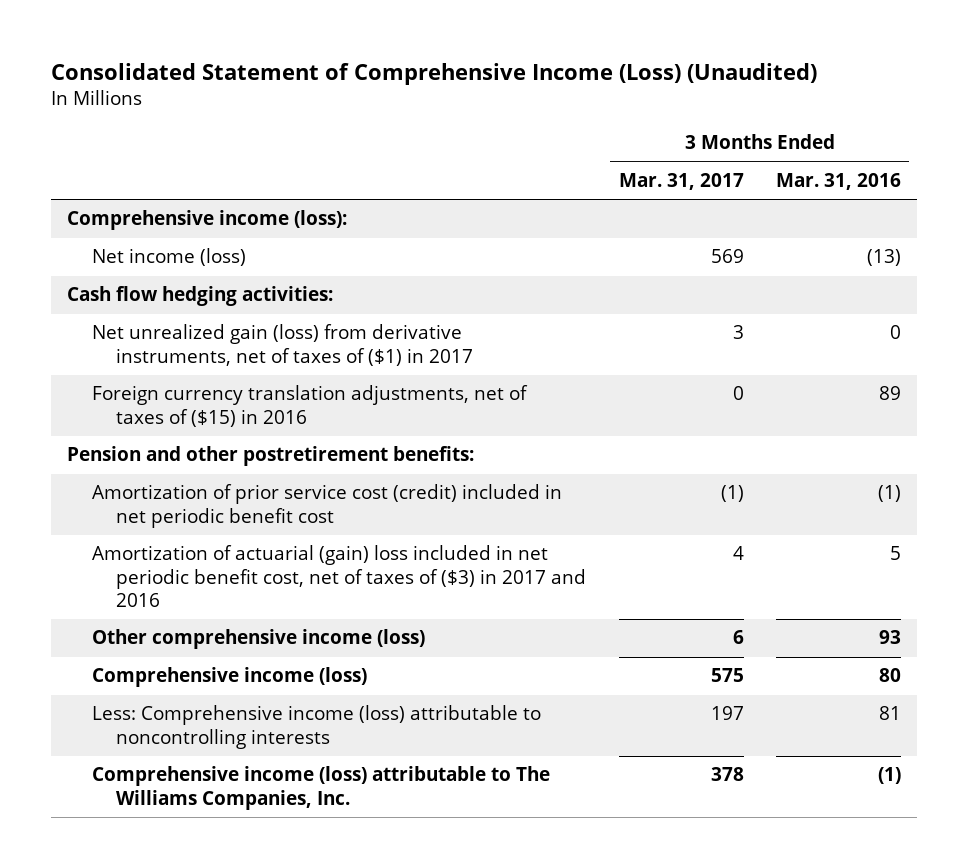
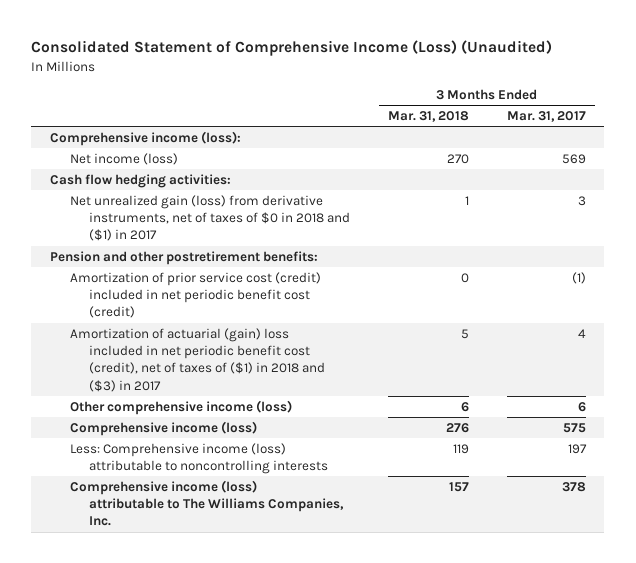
- | 3 Months Ended Mar. 31, 2017 | 3 Months Ended Mar. 31, 2016
+ | 3 Months Ended Mar. 31, 2018 | 3 Months Ended Mar. 31, 2017
- Net unrealized gain (loss) from derivative instruments, net of taxes of ($1) in 2017 | 3 | 0
- Foreign currency translation adjustments, net of taxes of ($15) in 2016 | 0 | 89
+ Net unrealized gain (loss) from derivative instruments, net of taxes of $0 in 2018 and ($1) in 2017 | 1 | 3
- Amortization of prior service cost (credit) included in net periodic benefit cost | (1) | (1)
- Amortization of actuarial (gain) loss included in net periodic benefit cost, net of taxes of ($3) in 2017 and 2016 | 4 | 5
+ Amortization of prior service cost (credit) included in net periodic benefit cost (credit) | 0 | (1)
+ Amortization of actuarial (gain) loss included in net periodic benefit cost (credit), net of taxes of ($1) in 2018 and ($3) in 2017 | 5 | 4

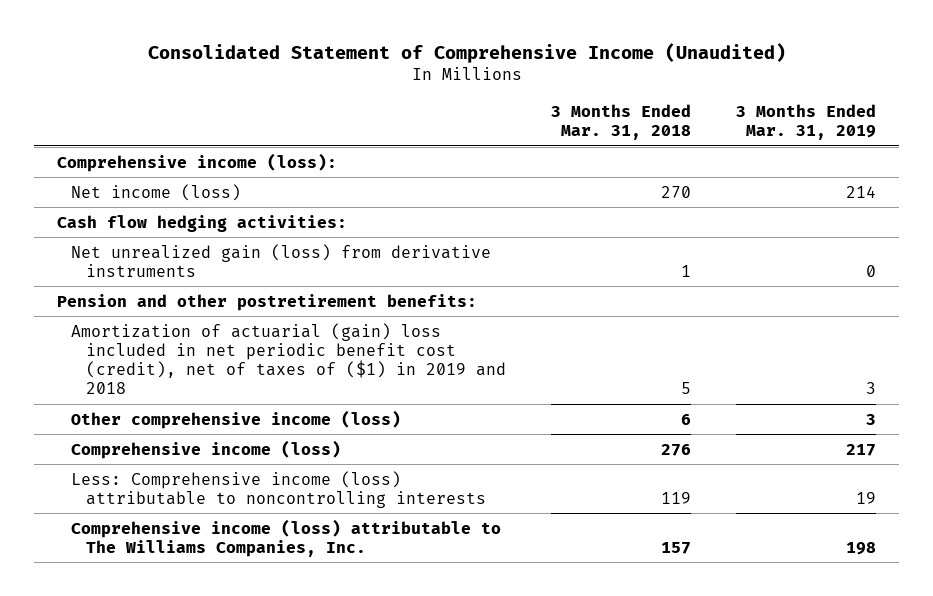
- Consolidated Statement of Comprehensive Income (Loss) (Unaudited)
+ Consolidated Statement of Comprehensive Income (Unaudited)
- | 3 Months Ended Mar. 31, 2018 | 3 Months Ended Mar. 31, 2017
+ | 3 Months Ended Mar. 31, 2018 | 3 Months Ended Mar. 31, 2019
- Net unrealized gain (loss) from derivative instruments, net of taxes of $0 in 2018 and ($1) in 2017 | 1 | 3
+ Net unrealized gain (loss) from derivative instruments | 1 | 0
- Amortization of prior service cost (credit) included in net periodic benefit cost (credit) | 0 | (1)
- Amortization of actuarial (gain) loss included in net periodic benefit cost (credit), net of taxes of ($1) in 2018 and ($3) in 2017 | 5 | 4
+ Amortization of actuarial (gain) loss included in net periodic benefit cost (credit), net of taxes of ($1) in 2019 and 2018 | 5 | 3

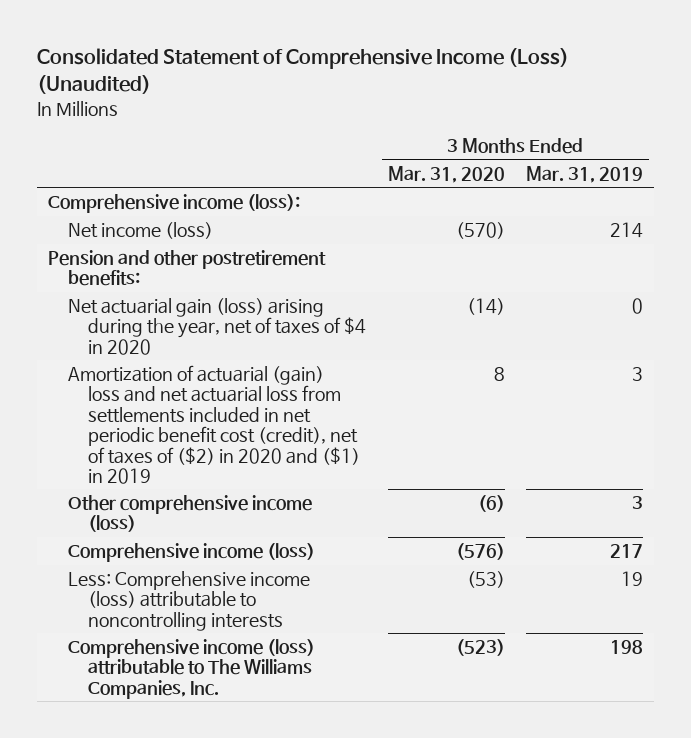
- Consolidated Statement of Comprehensive Income (Unaudited)
+ Consolidated Statement of Comprehensive Income (Loss) (Unaudited)
- | 3 Months Ended Mar. 31, 2018 | 3 Months Ended Mar. 31, 2019
+ | 3 Months Ended Mar. 31, 2020 | 3 Months Ended Mar. 31, 2019
- Cash flow hedging activities:
- Net unrealized gain (loss) from derivative instruments | 1 | 0
- Amortization of actuarial (gain) loss included in net periodic benefit cost (credit), net of taxes of ($1) in 2019 and 2018 | 5 | 3
+ Net actuarial gain (loss) arising during the year, net of taxes of $4 in 2020 | (14) | 0
+ Amortization of actuarial (gain) loss and net actuarial loss from settlements included in net periodic benefit cost (credit), net of taxes of ($2) in 2020 and ($1) in 2019 | 8 | 3

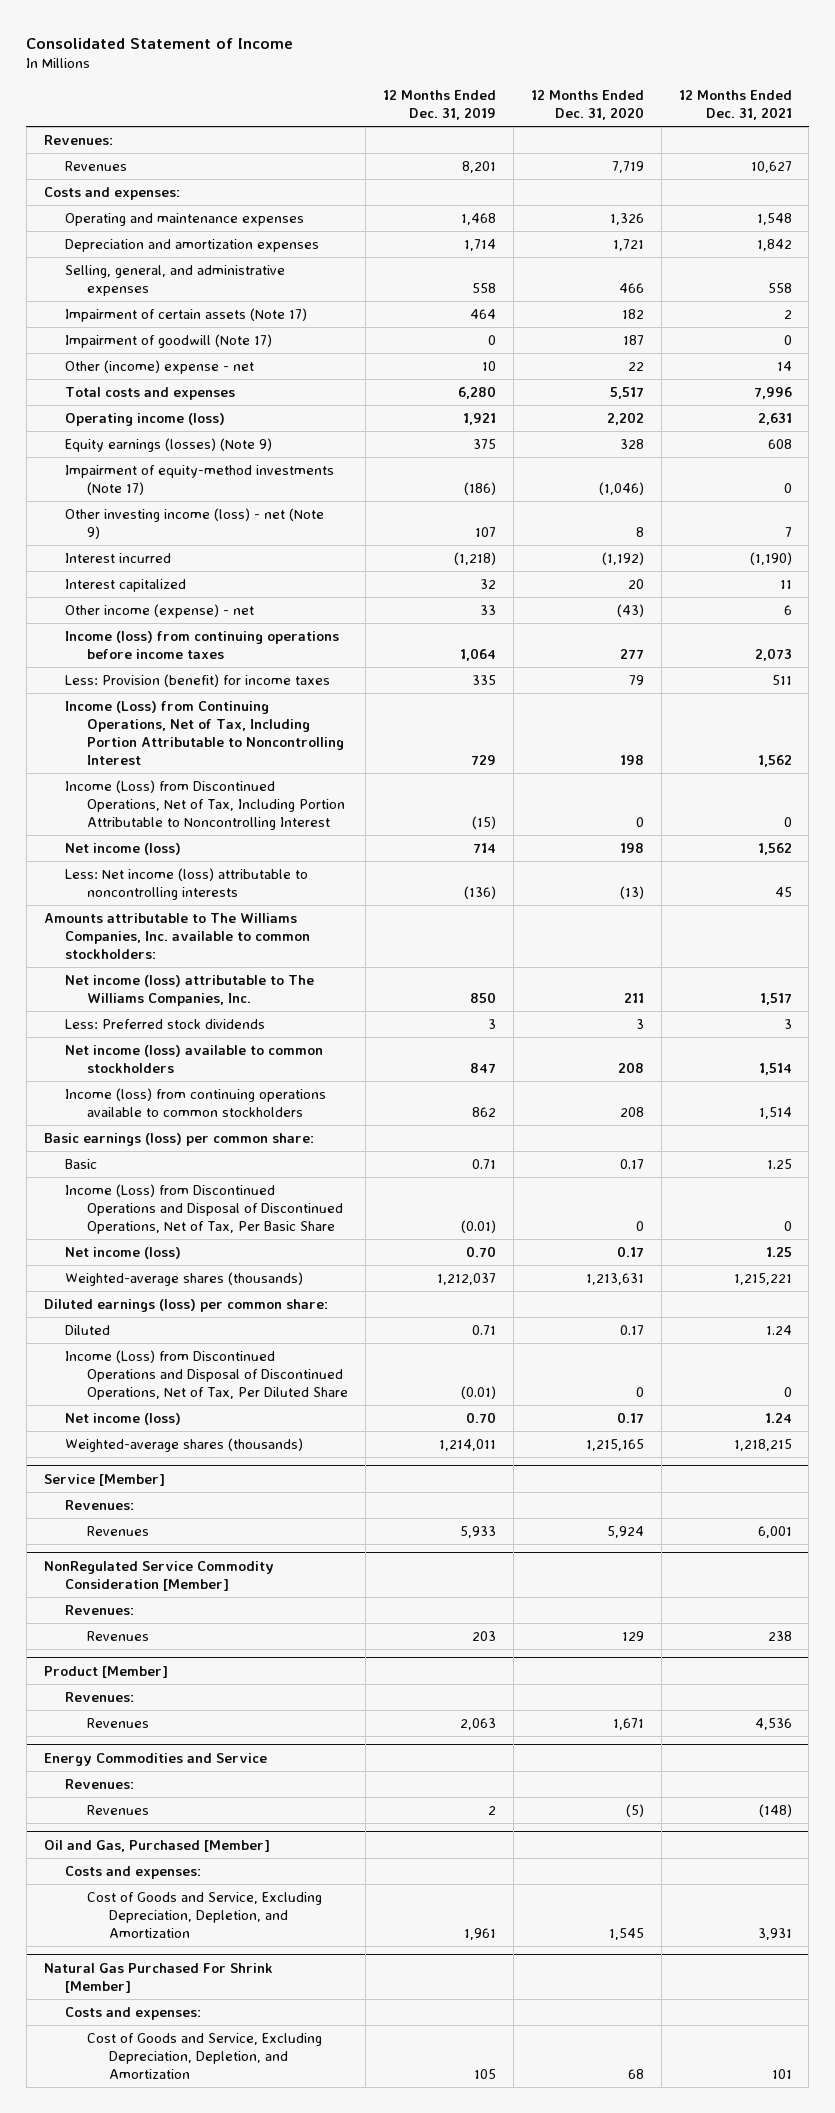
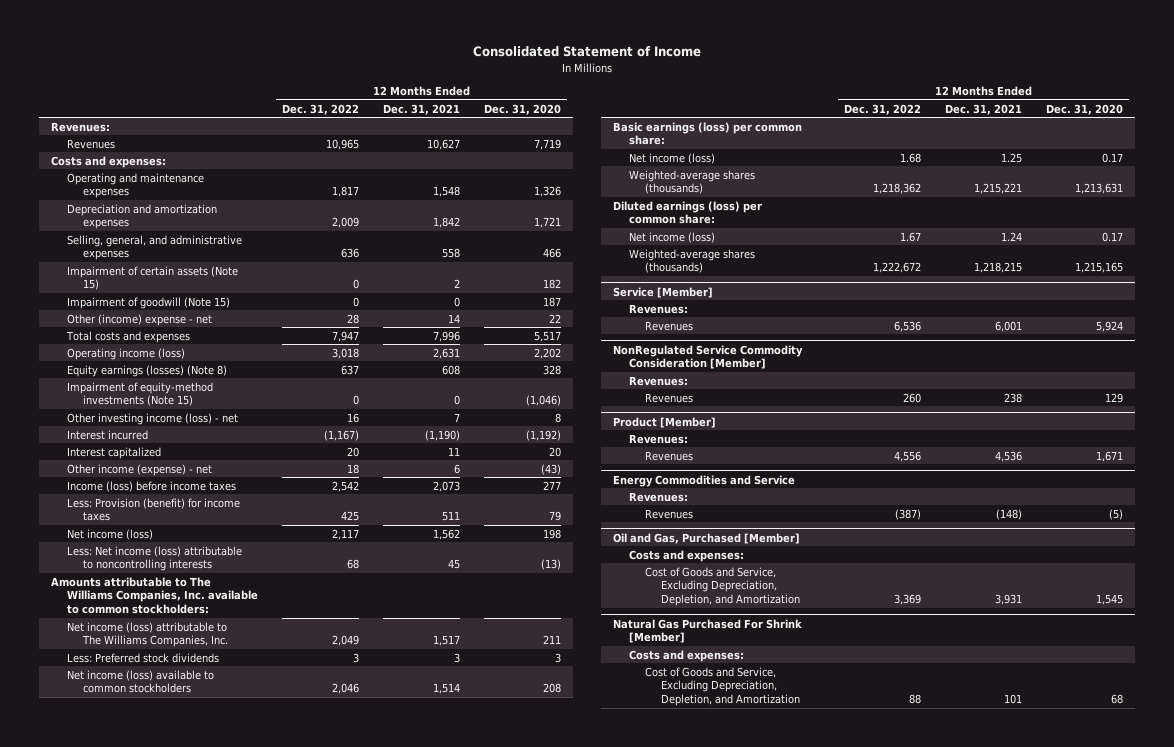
- | 12 Months Ended Dec. 31, 2019 | 12 Months Ended Dec. 31, 2020 | 12 Months Ended Dec. 31, 2021
+ | 12 Months Ended Dec. 31, 2022 | 12 Months Ended Dec. 31, 2021 | 12 Months Ended Dec. 31, 2020
- Impairment of certain assets (Note 17) | 464 | 182 | 2
- Impairment of goodwill (Note 17) | 0 | 187 | 0
+ Impairment of certain assets (Note 15) | 0 | 2 | 182
+ Impairment of goodwill (Note 15) | 0 | 0 | 187
- Equity earnings (losses) (Note 9) | 375 | 328 | 608
- Impairment of equity-method investments (Note 17) | (186) | (1,046) | 0
- Other investing income (loss) - net (Note 9) | 107 | 8 | 7
+ Equity earnings (losses) (Note 8) | 637 | 608 | 328
+ Impairment of equity-method investments (Note 15) | 0 | 0 | (1,046)
+ Other investing income (loss) - net | 16 | 7 | 8
- Income (loss) from continuing operations before income taxes | 1,064 | 277 | 2,073
+ Income (loss) before income taxes | 2,542 | 2,073 | 277
- Income (Loss) from Continuing Operations, Net of Tax, Including Portion Attributable to Noncontrolling Interest | 729 | 198 | 1,562
- Income (Loss) from Discontinued Operations, Net of Tax, Including Portion Attributable to Noncontrolling Interest | (15) | 0 | 0
- Income (loss) from continuing operations available to common stockholders | 862 | 208 | 1,514
- Basic | 0.71 | 0.17 | 1.25
- Income (Loss) from Discontinued Operations and Disposal of Discontinued Operations, Net of Tax, Per Basic Share | (0.01) | 0 | 0
- Diluted | 0.71 | 0.17 | 1.24
- Income (Loss) from Discontinued Operations and Disposal of Discontinued Operations, Net of Tax, Per Diluted Share | (0.01) | 0 | 0

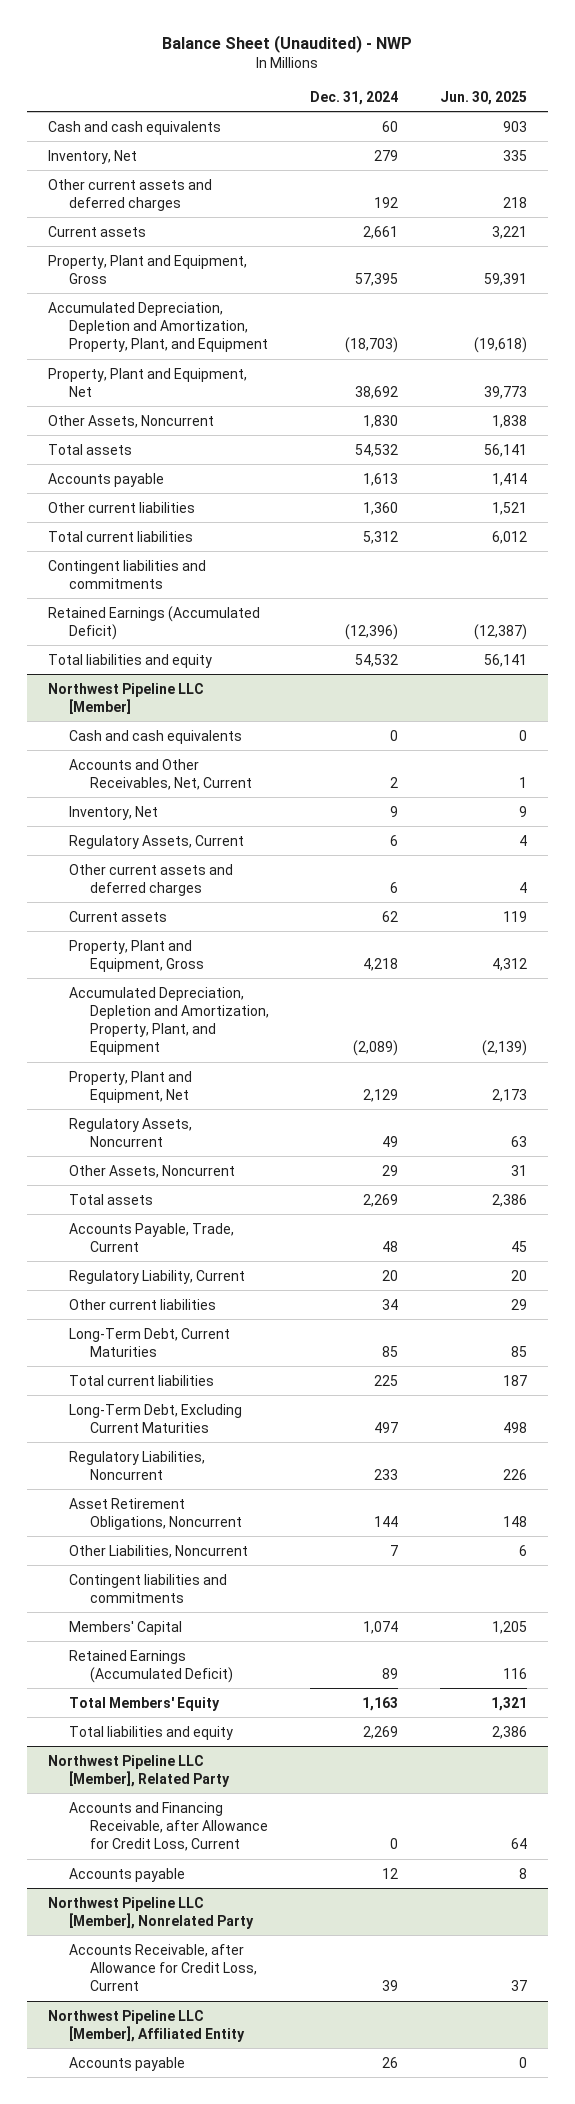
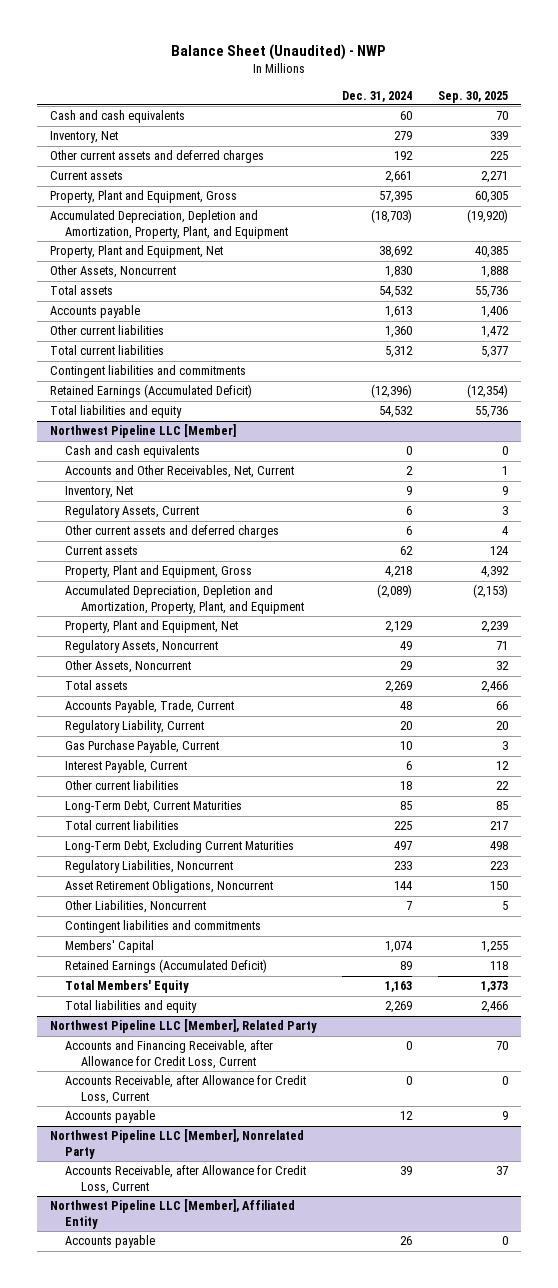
- | Dec. 31, 2024 | Jun. 30, 2025
+ | Dec. 31, 2024 | Sep. 30, 2025
@ Northwest Pipeline LLC [Member]
- Other current liabilities | 34 | 29
+ Gas Purchase Payable, Current | 10 | 3
+ Interest Payable, Current | 6 | 12
+ Other current liabilities | 18 | 22
@ Northwest Pipeline LLC [Member], Related Party
+ Accounts Receivable, after Allowance for Credit Loss, Current | 0 | 0

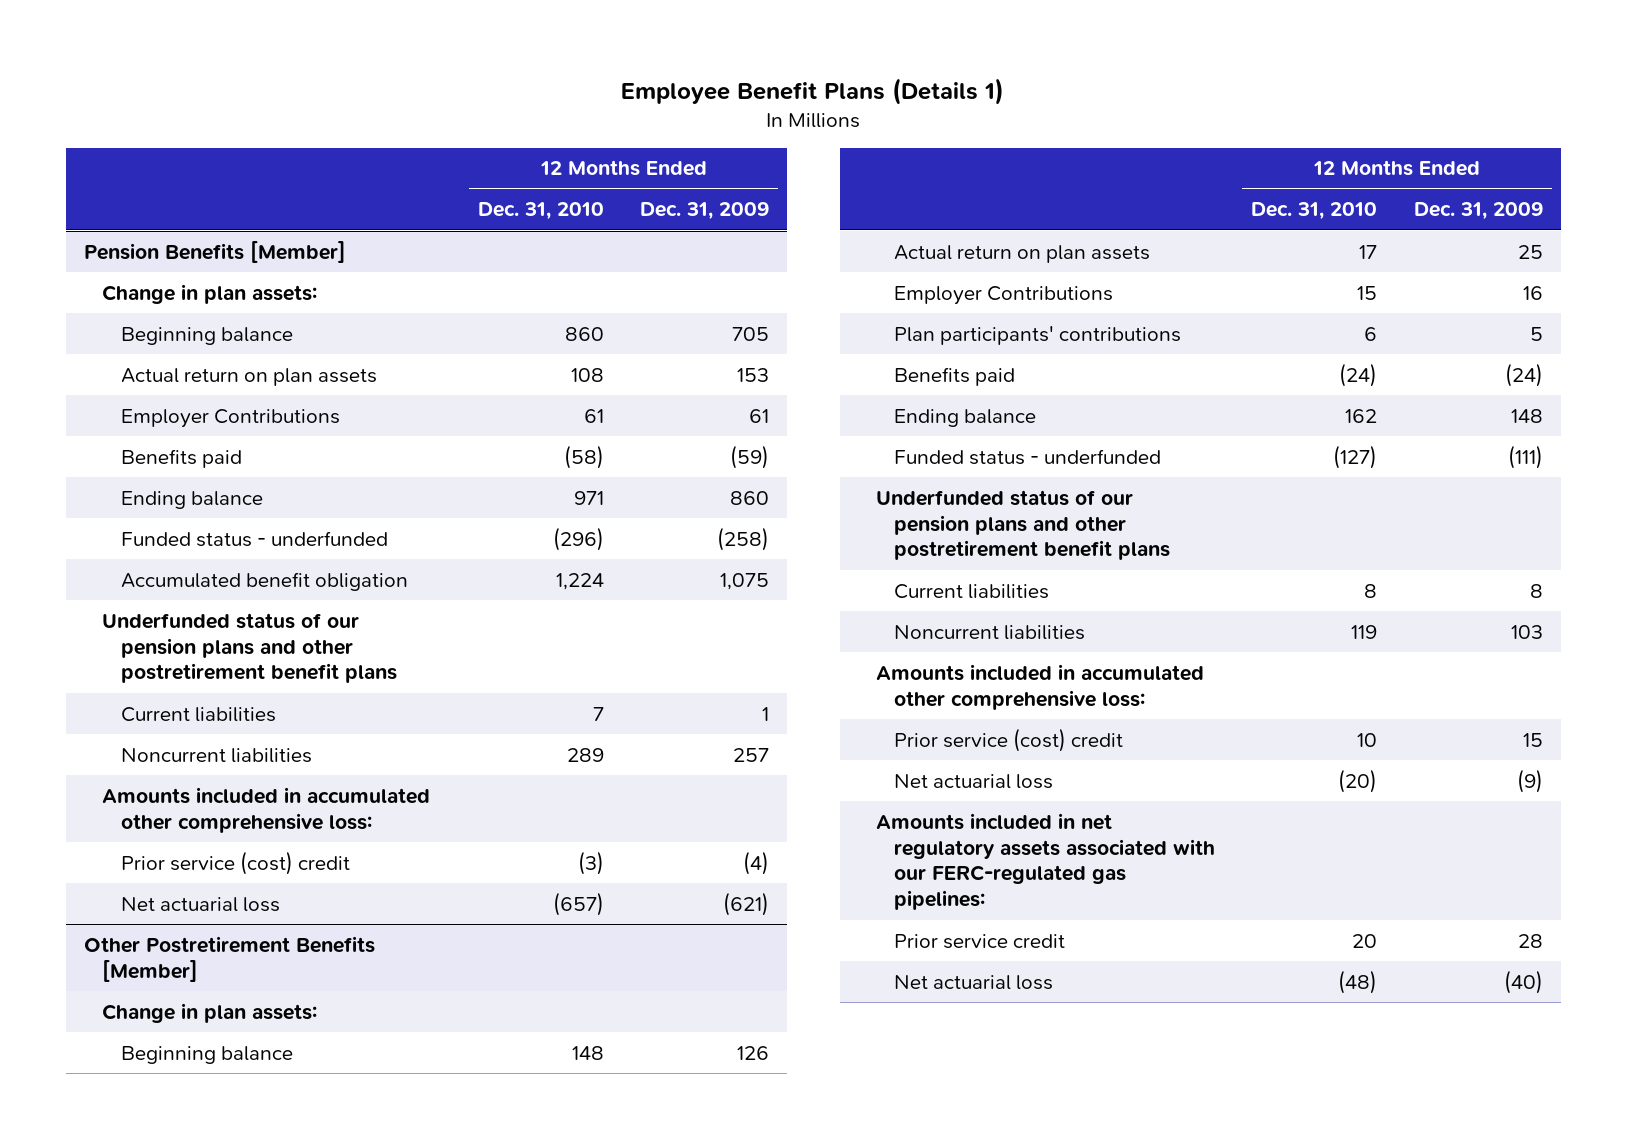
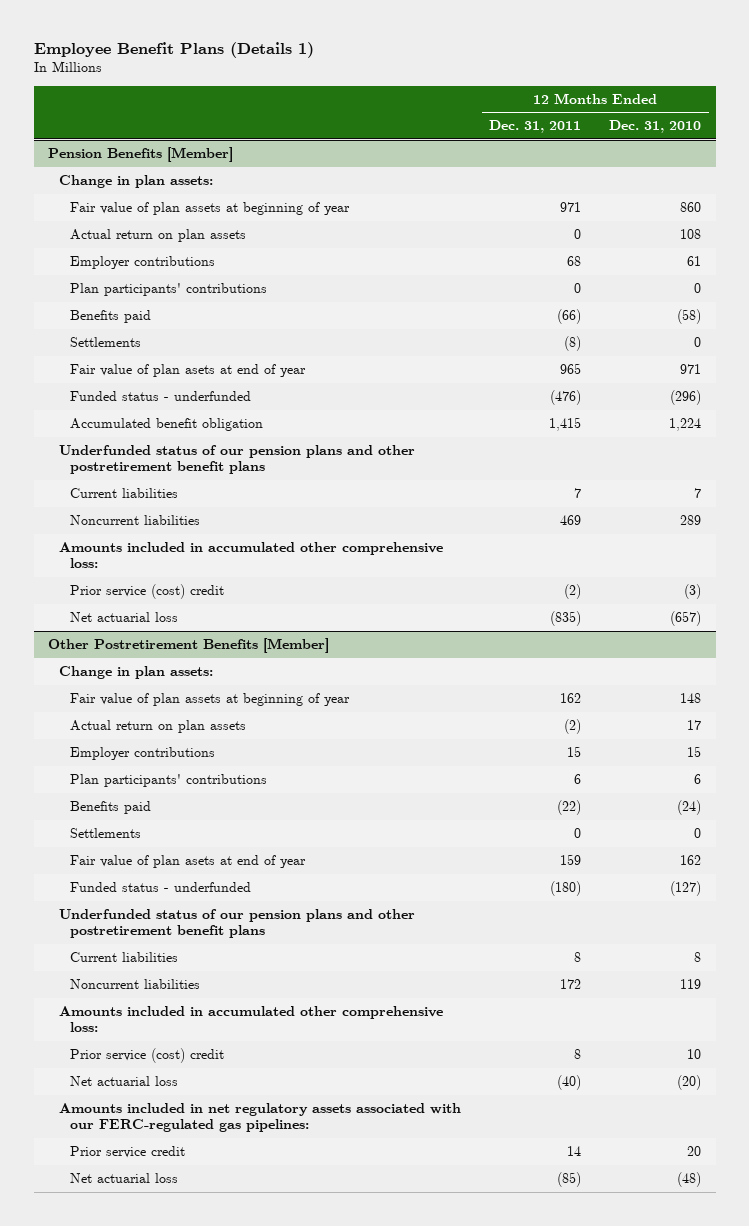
- | 12 Months Ended Dec. 31, 2010 | 12 Months Ended Dec. 31, 2009
+ | 12 Months Ended Dec. 31, 2011 | 12 Months Ended Dec. 31, 2010
@ Pension Benefits [Member]
- Beginning balance | 860 | 705
+ Fair value of plan assets at beginning of year | 971 | 860
- Employer Contributions | 61 | 61
+ Employer contributions | 68 | 61
+ Plan participants' contributions | 0 | 0
- Ending balance | 971 | 860
+ Settlements | (8) | 0
+ Fair value of plan asets at end of year | 965 | 971
@ Other Postretirement Benefits [Member]
- Beginning balance | 148 | 126
+ Fair value of plan assets at beginning of year | 162 | 148
- Employer Contributions | 15 | 16
+ Employer contributions | 15 | 15
- Ending balance | 162 | 148
+ Settlements | 0 | 0
+ Fair value of plan asets at end of year | 159 | 162

